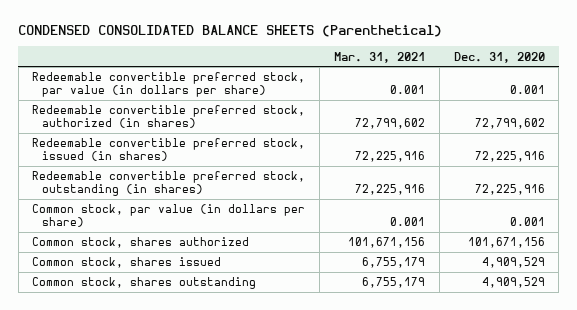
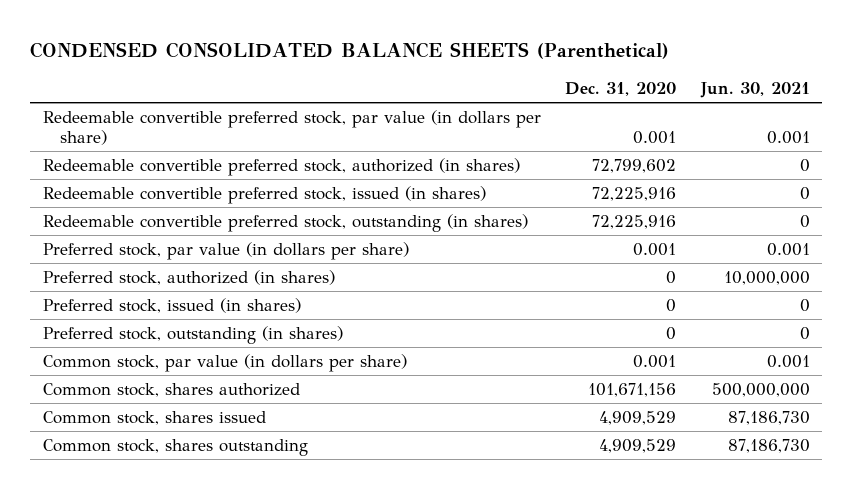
- | Mar. 31, 2021 | Dec. 31, 2020
+ | Dec. 31, 2020 | Jun. 30, 2021
+ Preferred stock, par value (in dollars per share) | 0.001 | 0.001
+ Preferred stock, authorized (in shares) | 0 | 10,000,000
+ Preferred stock, issued (in shares) | 0 | 0
+ Preferred stock, outstanding (in shares) | 0 | 0

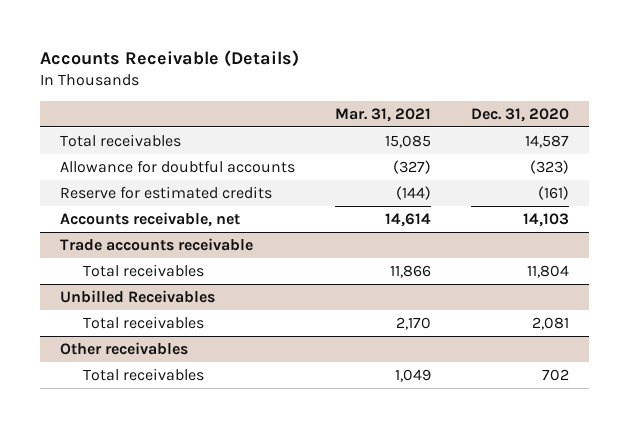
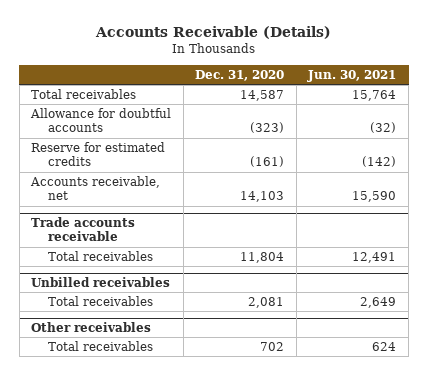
- | Mar. 31, 2021 | Dec. 31, 2020
+ | Dec. 31, 2020 | Jun. 30, 2021
- Unbilled Receivables
+ Unbilled receivables

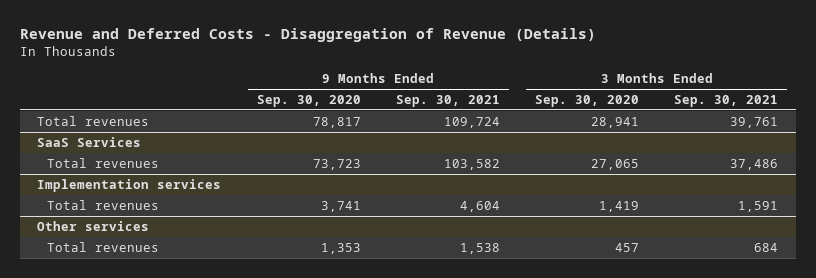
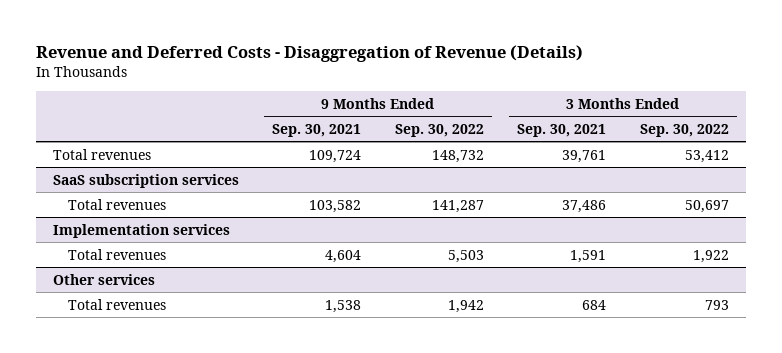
- | 9 Months Ended Sep. 30, 2020 | 9 Months Ended Sep. 30, 2021 | 3 Months Ended Sep. 30, 2020 | 3 Months Ended Sep. 30, 2021
+ | 9 Months Ended Sep. 30, 2021 | 9 Months Ended Sep. 30, 2022 | 3 Months Ended Sep. 30, 2021 | 3 Months Ended Sep. 30, 2022
- SaaS Services
+ SaaS subscription services

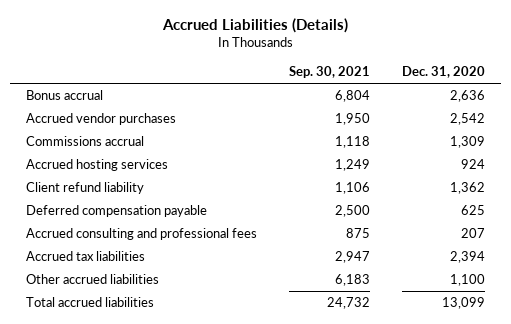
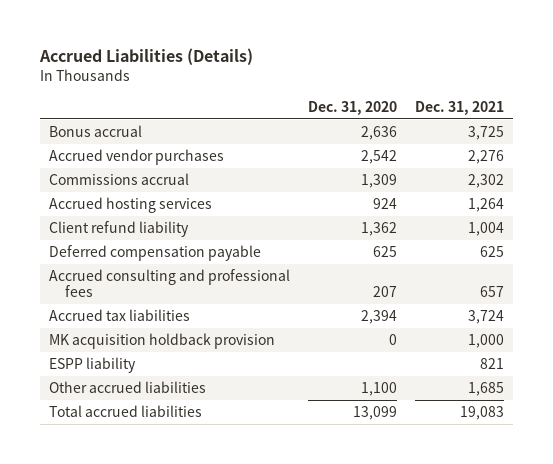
- | Sep. 30, 2021 | Dec. 31, 2020
+ | Dec. 31, 2020 | Dec. 31, 2021
+ MK acquisition holdback provision | 0 | 1,000
+ ESPP liability | | 821

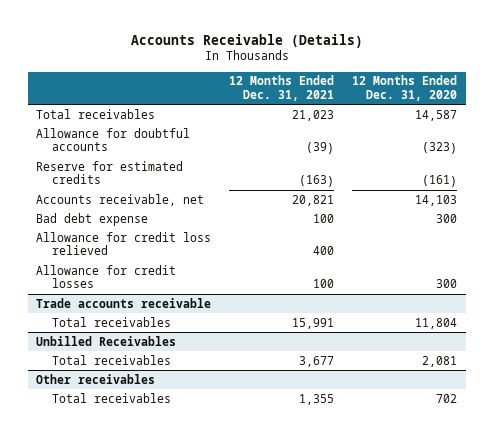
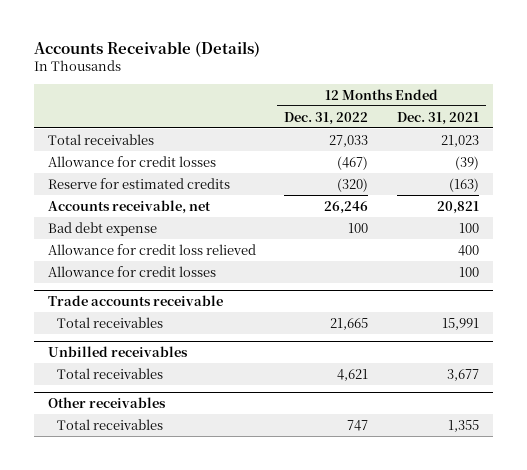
- | 12 Months Ended Dec. 31, 2021 | 12 Months Ended Dec. 31, 2020
+ | 12 Months Ended Dec. 31, 2022 | 12 Months Ended Dec. 31, 2021
- Allowance for doubtful accounts | (39) | (323)
+ Allowance for credit losses | (467) | (39)
- Unbilled Receivables
+ Unbilled receivables

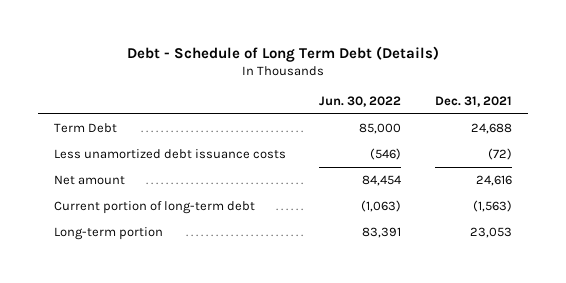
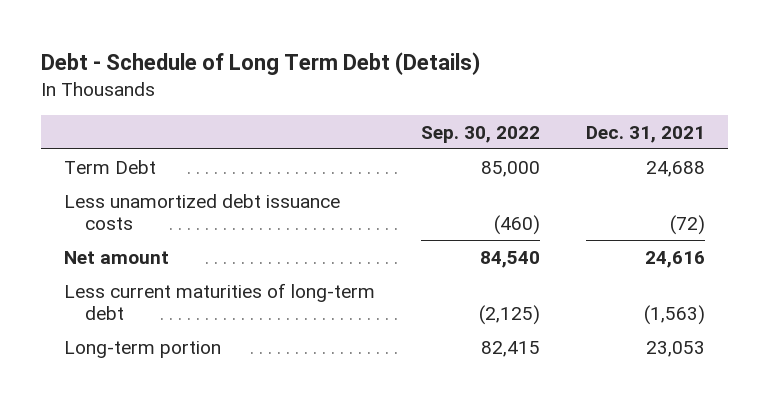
- | Jun. 30, 2022 | Dec. 31, 2021
+ | Sep. 30, 2022 | Dec. 31, 2021
- Current portion of long-term debt | (1,063) | (1,563)
+ Less current maturities of long-term debt | (2,125) | (1,563)

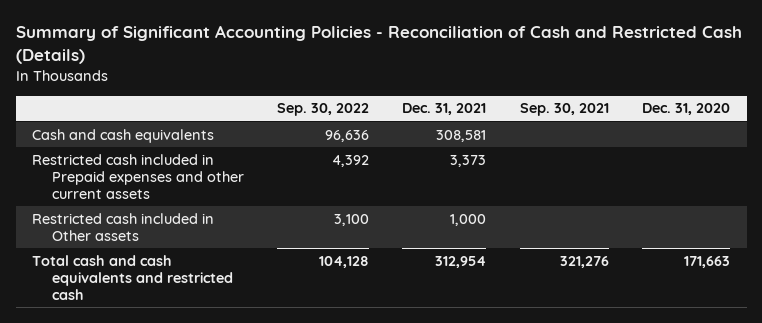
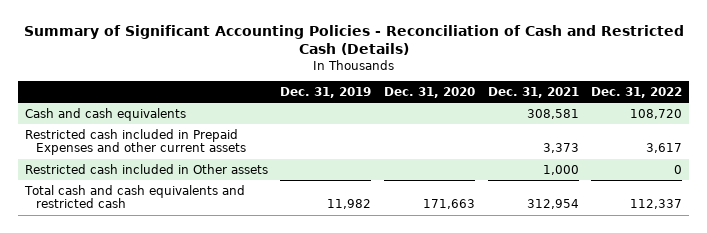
- | Sep. 30, 2022 | Dec. 31, 2021 | Sep. 30, 2021 | Dec. 31, 2020
+ | Dec. 31, 2019 | Dec. 31, 2020 | Dec. 31, 2021 | Dec. 31, 2022
- Restricted cash included in Prepaid expenses and other current assets | 4,392 | 3,373 | |
+ Restricted cash included in Prepaid Expenses and other current assets | | | 3,373 | 3,617

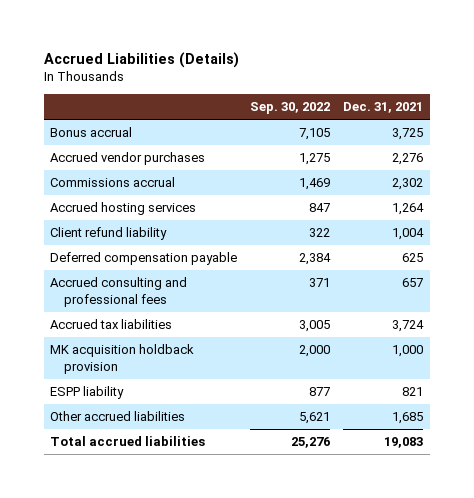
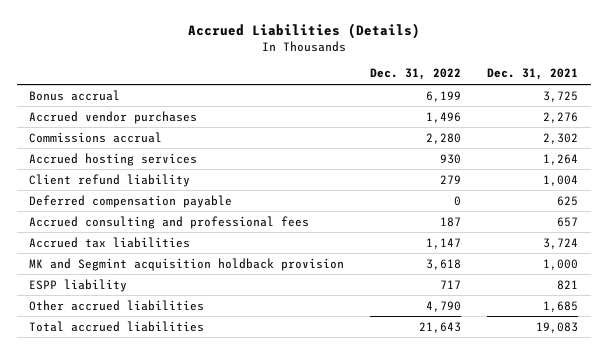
- | Sep. 30, 2022 | Dec. 31, 2021
+ | Dec. 31, 2022 | Dec. 31, 2021
- MK acquisition holdback provision | 2,000 | 1,000
+ MK and Segmint acquisition holdback provision | 3,618 | 1,000

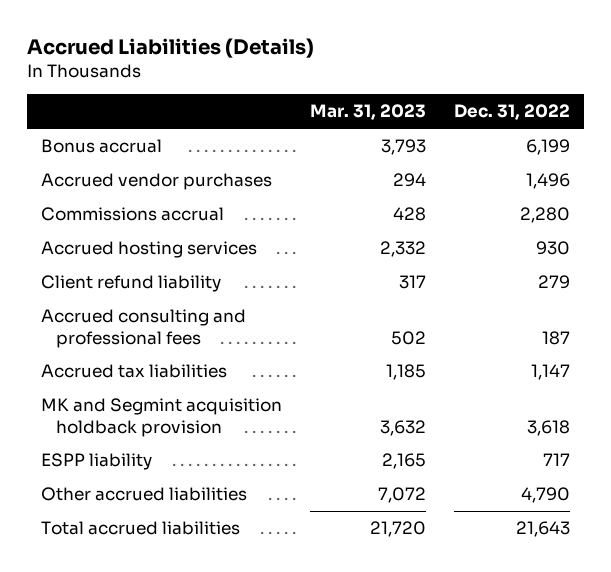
- | Dec. 31, 2022 | Dec. 31, 2021
+ | Mar. 31, 2023 | Dec. 31, 2022
- Deferred compensation payable | 0 | 625

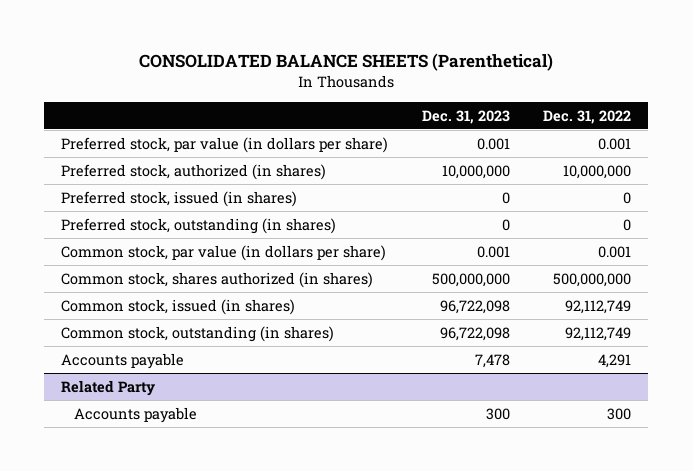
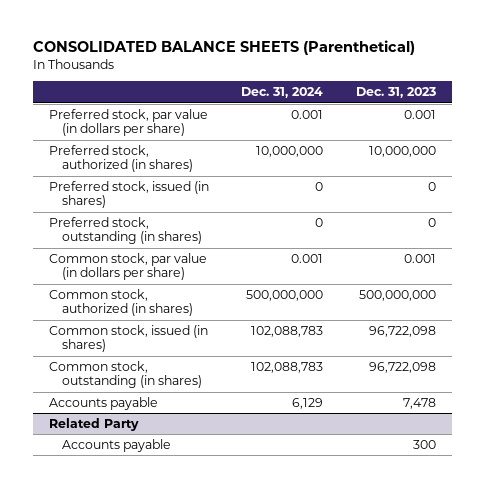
- | Dec. 31, 2023 | Dec. 31, 2022
+ | Dec. 31, 2024 | Dec. 31, 2023
- Common stock, shares authorized (in shares) | 500,000,000 | 500,000,000
+ Common stock, authorized (in shares) | 500,000,000 | 500,000,000

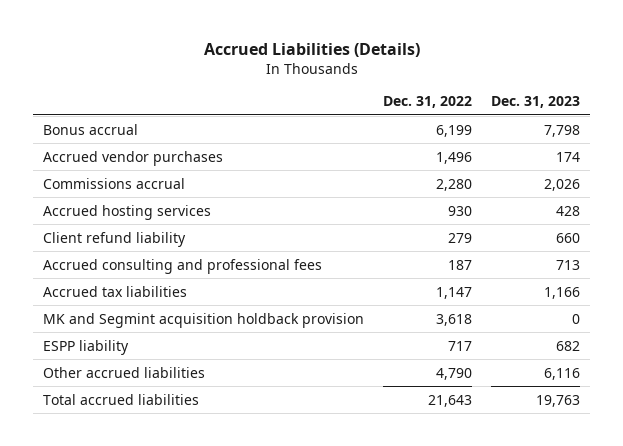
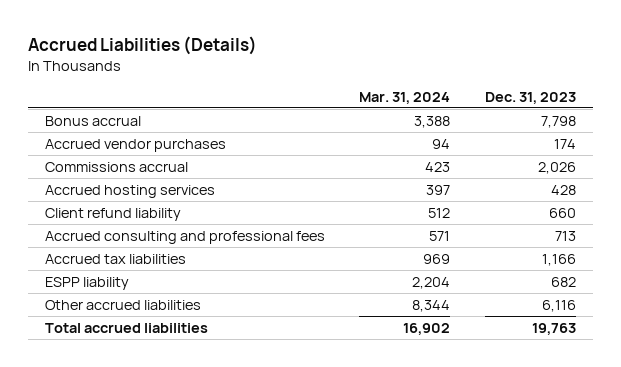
- | Dec. 31, 2022 | Dec. 31, 2023
+ | Mar. 31, 2024 | Dec. 31, 2023
- MK and Segmint acquisition holdback provision | 3,618 | 0

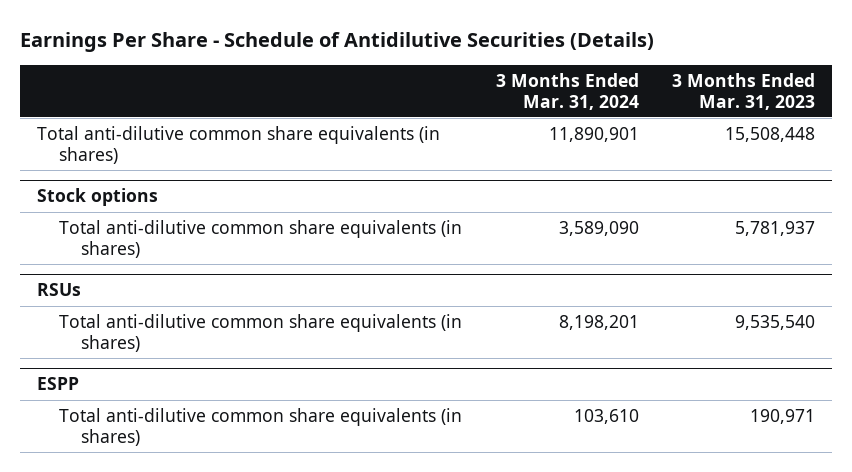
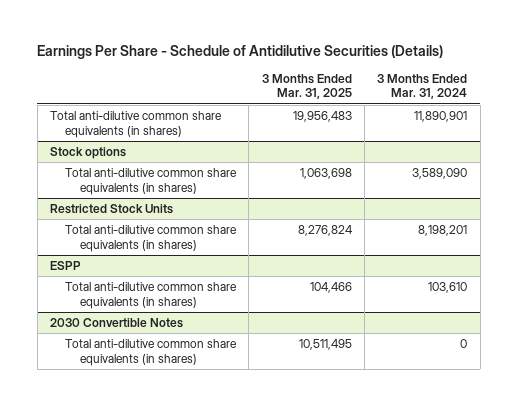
- | 3 Months Ended Mar. 31, 2024 | 3 Months Ended Mar. 31, 2023
+ | 3 Months Ended Mar. 31, 2025 | 3 Months Ended Mar. 31, 2024
- RSUs
+ Restricted Stock Units
+ 2030 Convertible Notes
+ Total anti-dilutive common share equivalents (in shares) | 10,511,495 | 0

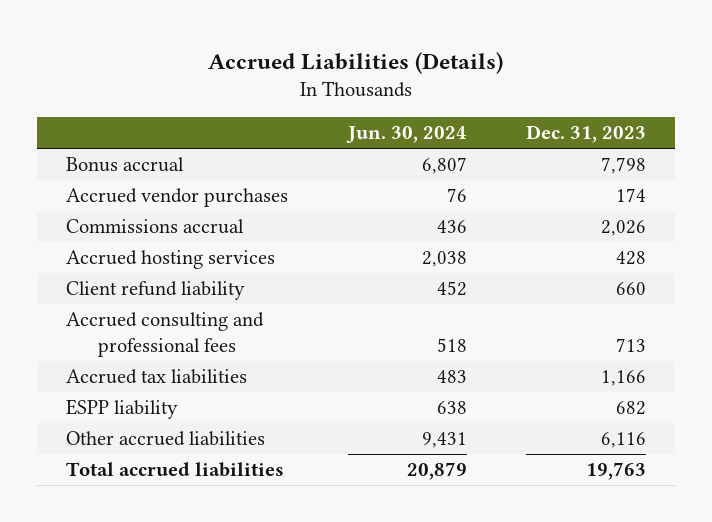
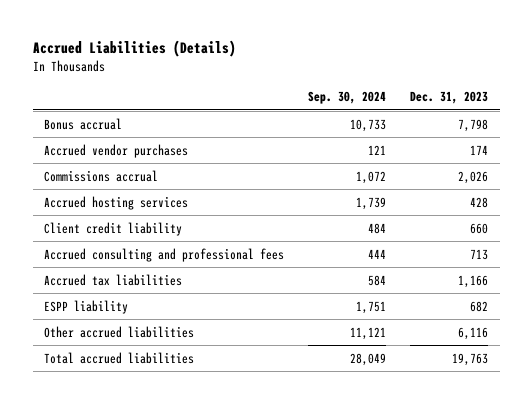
- | Jun. 30, 2024 | Dec. 31, 2023
+ | Sep. 30, 2024 | Dec. 31, 2023
- Client refund liability | 452 | 660
+ Client credit liability | 484 | 660

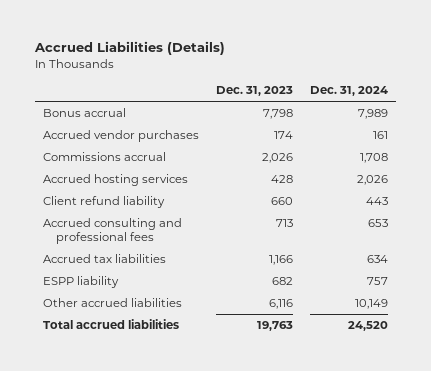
- | Sep. 30, 2024 | Dec. 31, 2023
+ | Dec. 31, 2023 | Dec. 31, 2024
- Client credit liability | 484 | 660
+ Client refund liability | 660 | 443

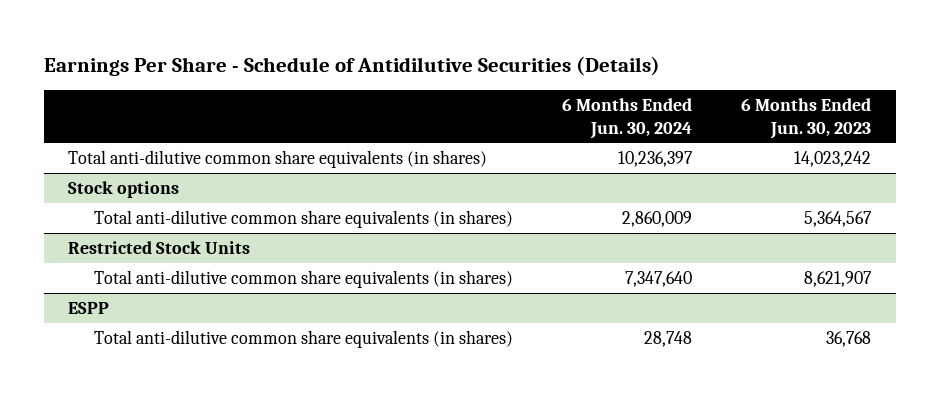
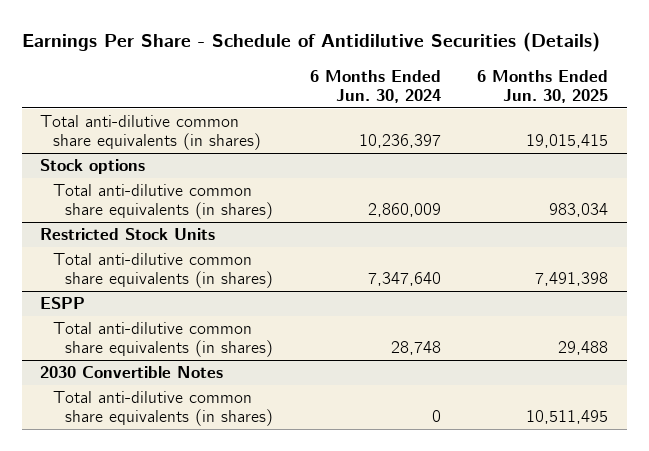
- | 6 Months Ended Jun. 30, 2024 | 6 Months Ended Jun. 30, 2023
+ | 6 Months Ended Jun. 30, 2024 | 6 Months Ended Jun. 30, 2025
+ 2030 Convertible Notes
+ Total anti-dilutive common share equivalents (in shares) | 0 | 10,511,495

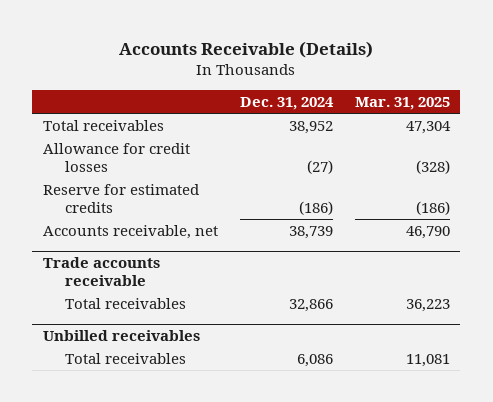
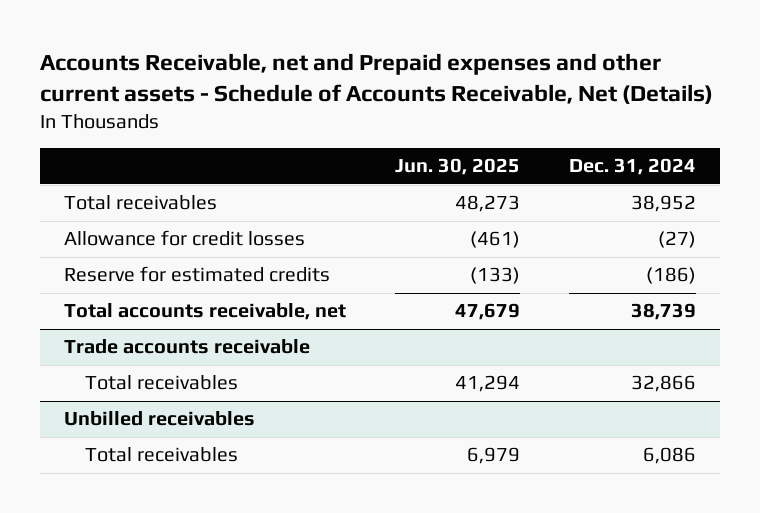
- Accounts Receivable (Details)
+ Accounts Receivable, net and Prepaid expenses and other current assets - Schedule of Accounts Receivable, Net (Details)
- | Dec. 31, 2024 | Mar. 31, 2025
+ | Jun. 30, 2025 | Dec. 31, 2024
- Accounts receivable, net | 38,739 | 46,790
+ Total accounts receivable, net | 47,679 | 38,739

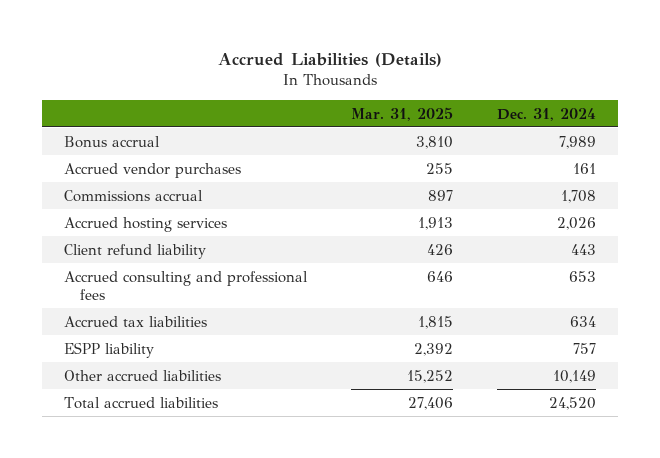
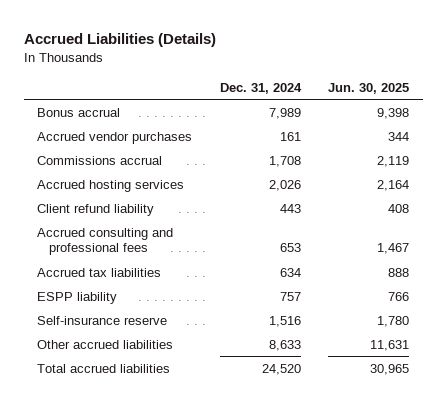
- | Mar. 31, 2025 | Dec. 31, 2024
+ | Dec. 31, 2024 | Jun. 30, 2025
- Other accrued liabilities | 15,252 | 10,149
+ Self-insurance reserve | 1,516 | 1,780
+ Other accrued liabilities | 8,633 | 11,631

